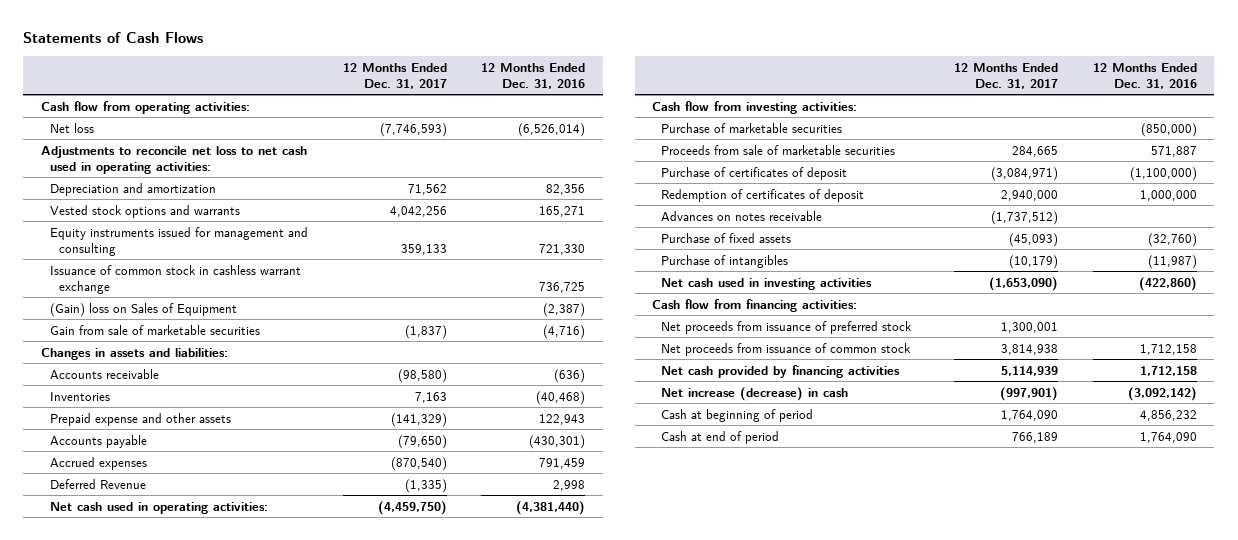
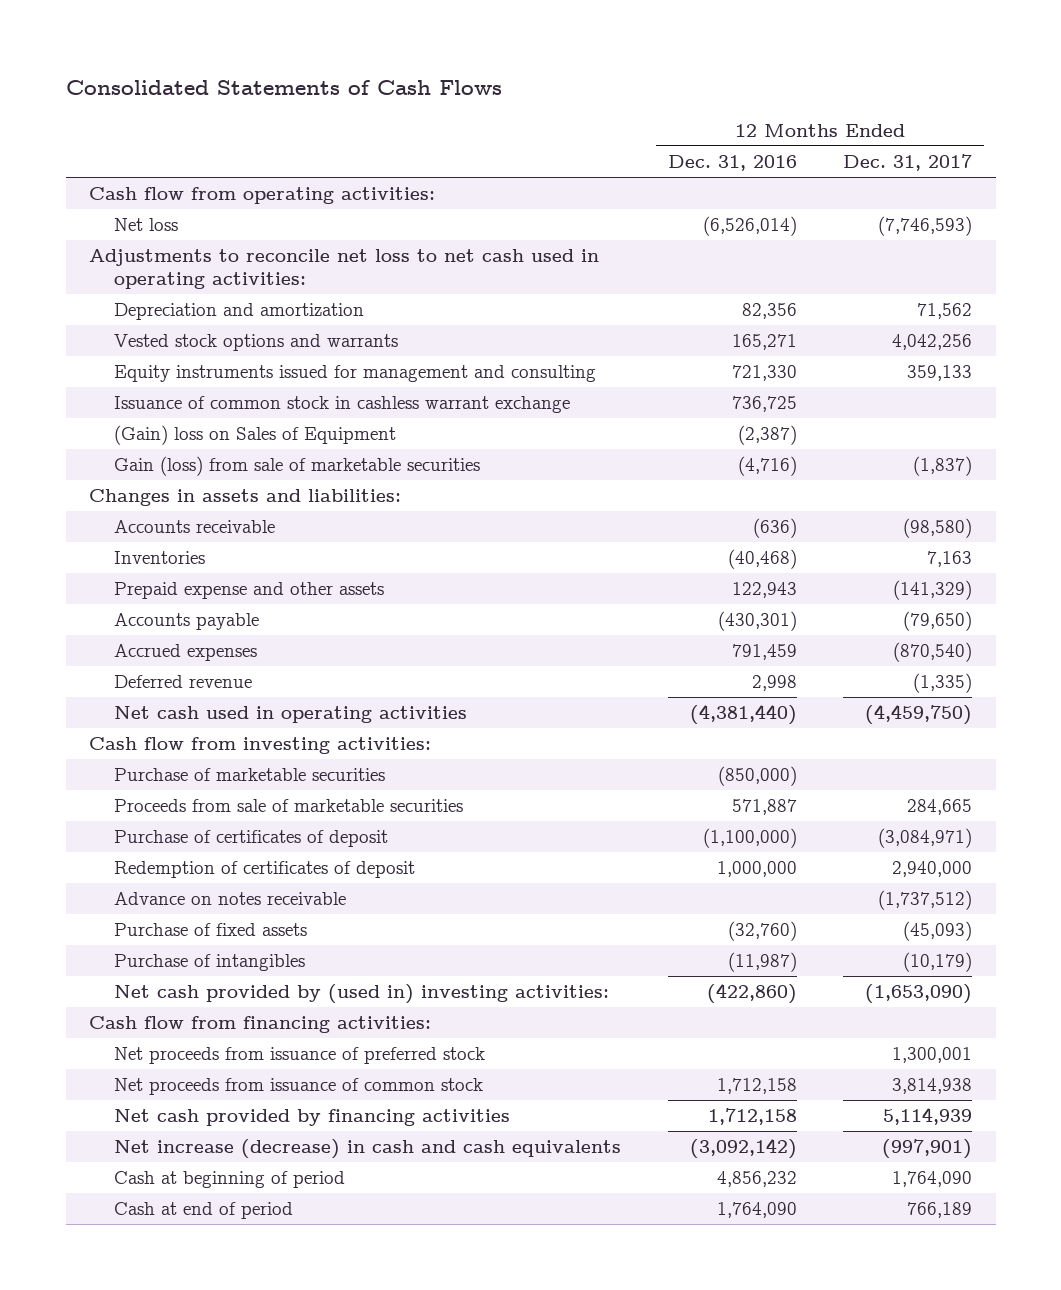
- Statements of Cash Flows
+ Consolidated Statements of Cash Flows
- | 12 Months Ended Dec. 31, 2017 | 12 Months Ended Dec. 31, 2016
+ | 12 Months Ended Dec. 31, 2016 | 12 Months Ended Dec. 31, 2017
- Gain from sale of marketable securities | (1,837) | (4,716)
+ Gain (loss) from sale of marketable securities | (4,716) | (1,837)
- Deferred Revenue | (1,335) | 2,998
- Net cash used in operating activities: | (4,459,750) | (4,381,440)
+ Deferred revenue | 2,998 | (1,335)
+ Net cash used in operating activities | (4,381,440) | (4,459,750)
- Advances on notes receivable | (1,737,512) |
+ Advance on notes receivable | | (1,737,512)
- Net cash used in investing activities | (1,653,090) | (422,860)
+ Net cash provided by (used in) investing activities: | (422,860) | (1,653,090)
- Net increase (decrease) in cash | (997,901) | (3,092,142)
+ Net increase (decrease) in cash and cash equivalents | (3,092,142) | (997,901)

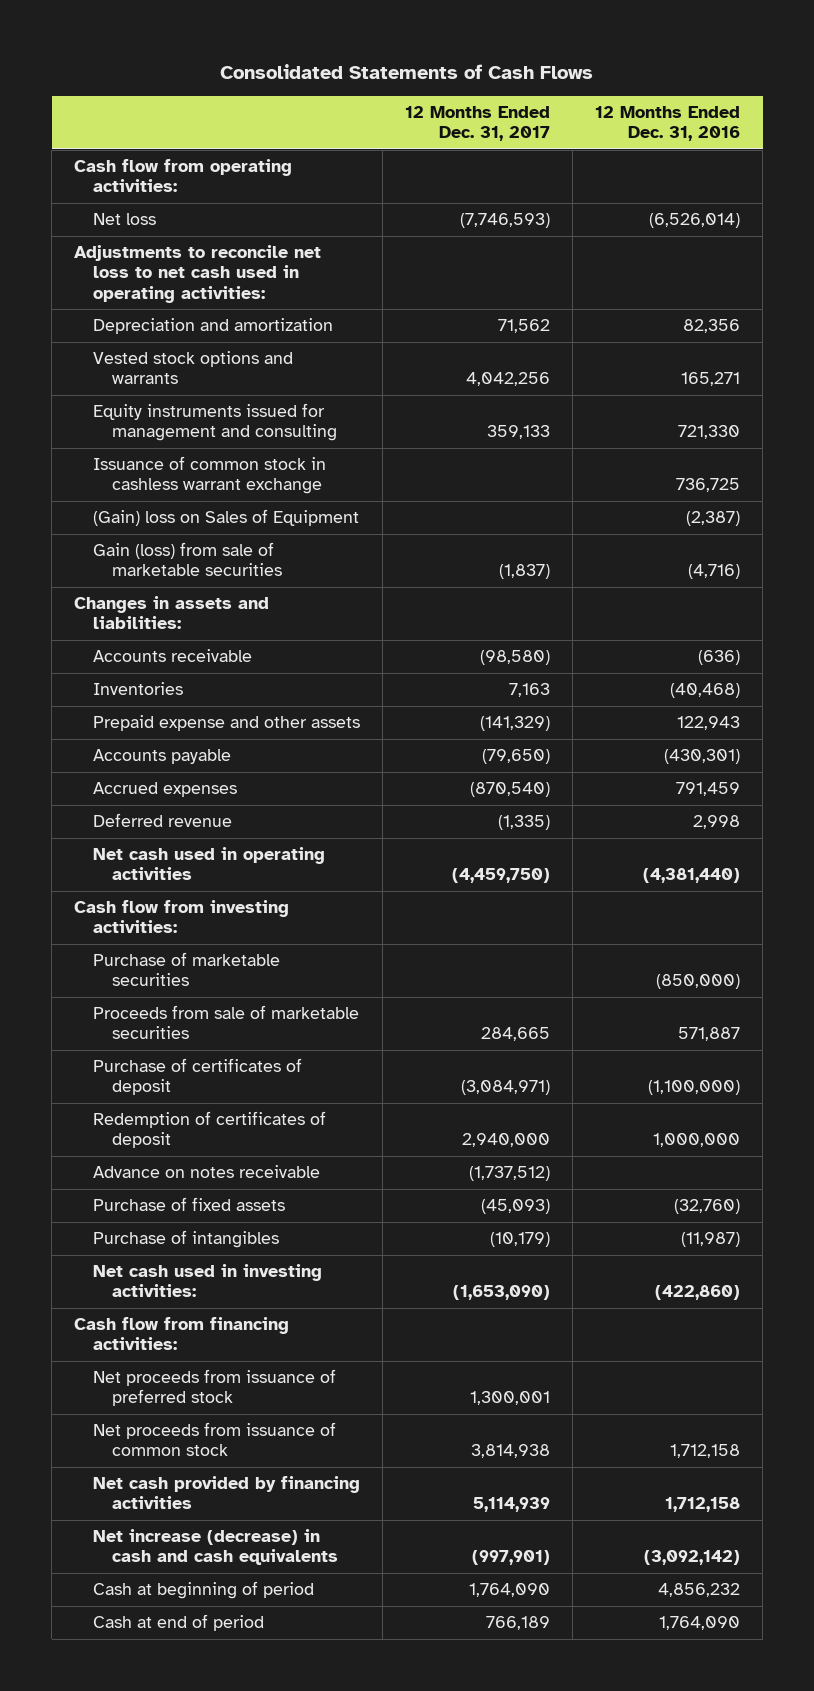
- | 12 Months Ended Dec. 31, 2016 | 12 Months Ended Dec. 31, 2017
+ | 12 Months Ended Dec. 31, 2017 | 12 Months Ended Dec. 31, 2016
- Net cash provided by (used in) investing activities: | (422,860) | (1,653,090)
+ Net cash used in investing activities: | (1,653,090) | (422,860)

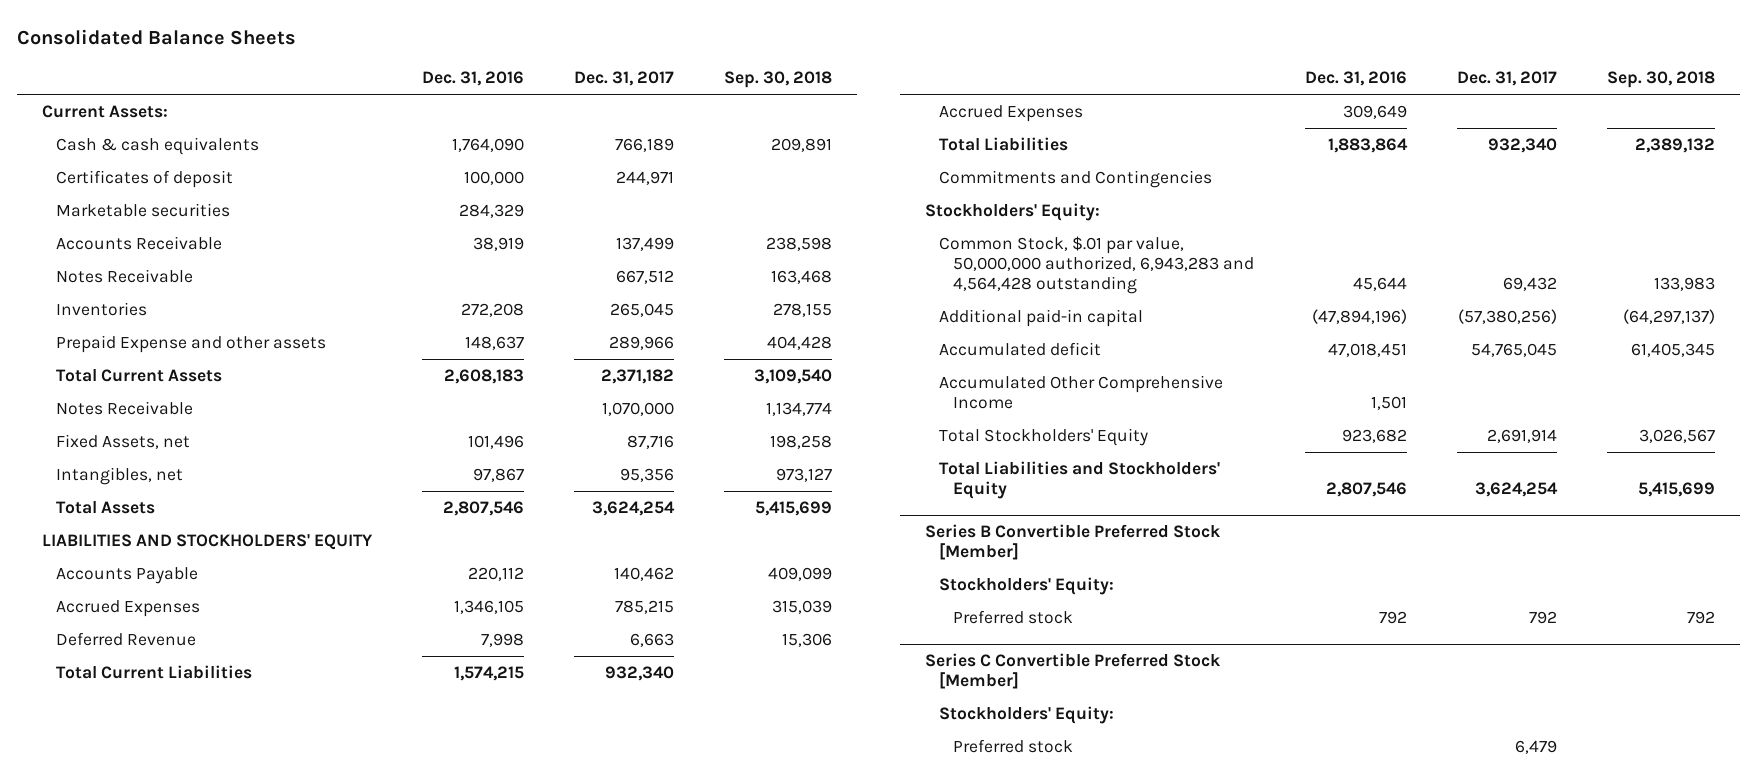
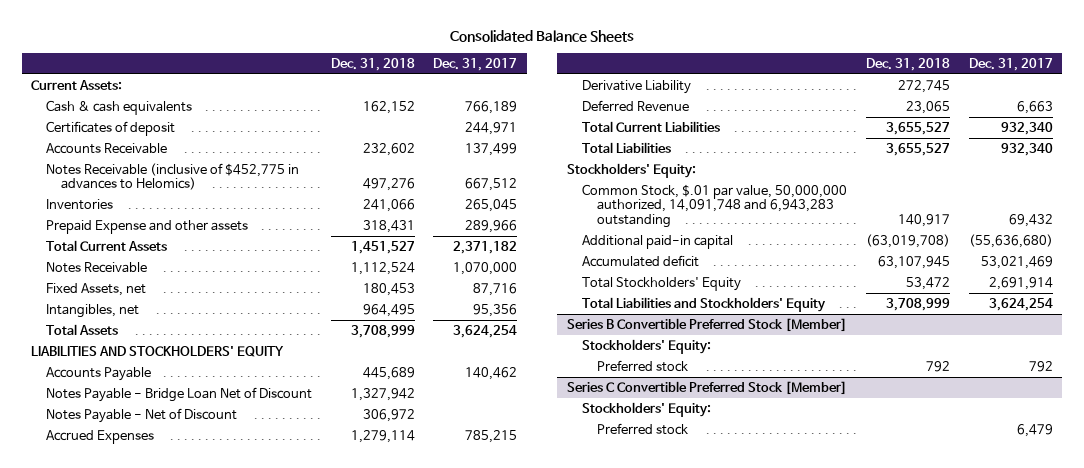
- | Dec. 31, 2016 | Dec. 31, 2017 | Sep. 30, 2018
+ | Dec. 31, 2018 | Dec. 31, 2017
- Marketable securities | 284,329 | |
- Notes Receivable | | 667,512 | 163,468
+ Notes Receivable (inclusive of $452,775 in advances to Helomics) | 497,276 | 667,512
+ Notes Payable - Bridge Loan Net of Discount | 1,327,942 |
+ Notes Payable - Net of Discount | 306,972 |
+ Derivative Liability | 272,745 |
- Accrued Expenses | 309,649 | |
- Commitments and Contingencies
- Common Stock, $.01 par value, 50,000,000 authorized, 6,943,283 and 4,564,428 outstanding | 45,644 | 69,432 | 133,983
- Additional paid-in capital | (47,894,196) | (57,380,256) | (64,297,137)
- Accumulated deficit | 47,018,451 | 54,765,045 | 61,405,345
- Accumulated Other Comprehensive Income | 1,501 | |
+ Common Stock, $.01 par value, 50,000,000 authorized, 14,091,748 and 6,943,283 outstanding | 140,917 | 69,432
+ Additional paid-in capital | (63,019,708) | (55,636,680)
+ Accumulated deficit | 63,107,945 | 53,021,469

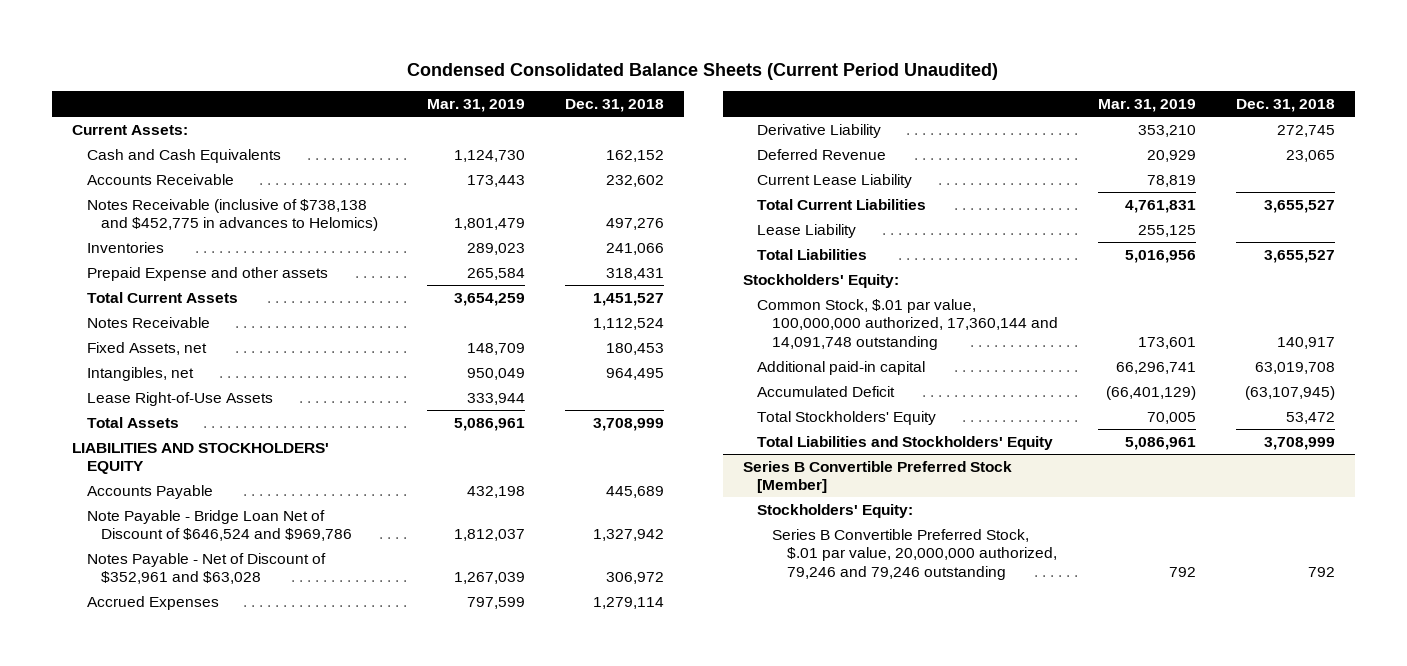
- Consolidated Balance Sheets
+ Condensed Consolidated Balance Sheets (Current Period Unaudited)
- | Dec. 31, 2018 | Dec. 31, 2017
+ | Mar. 31, 2019 | Dec. 31, 2018
- Cash & cash equivalents | 162,152 | 766,189
- Certificates of deposit | | 244,971
+ Cash and Cash Equivalents | 1,124,730 | 162,152
- Notes Receivable (inclusive of $452,775 in advances to Helomics) | 497,276 | 667,512
+ Notes Receivable (inclusive of $738,138 and $452,775 in advances to Helomics) | 1,801,479 | 497,276
+ Lease Right-of-Use Assets | 333,944 |
- Notes Payable - Bridge Loan Net of Discount | 1,327,942 |
- Notes Payable - Net of Discount | 306,972 |
+ Note Payable - Bridge Loan Net of Discount of $646,524 and $969,786 | 1,812,037 | 1,327,942
+ Notes Payable - Net of Discount of $352,961 and $63,028 | 1,267,039 | 306,972
+ Current Lease Liability | 78,819 |
+ Lease Liability | 255,125 |
- Common Stock, $.01 par value, 50,000,000 authorized, 14,091,748 and 6,943,283 outstanding | 140,917 | 69,432
- Additional paid-in capital | (63,019,708) | (55,636,680)
- Accumulated deficit | 63,107,945 | 53,021,469
+ Common Stock, $.01 par value, 100,000,000 authorized, 17,360,144 and 14,091,748 outstanding | 173,601 | 140,917
+ Additional paid-in capital | 66,296,741 | 63,019,708
+ Accumulated Deficit | (66,401,129) | (63,107,945)
@ Series B Convertible Preferred Stock [Member]
- Preferred stock | 792 | 792
- Series C Convertible Preferred Stock [Member]
- Stockholders' Equity:
- Preferred stock | | 6,479
@ Series B Convertible Preferred Stock [Member]
+ Series B Convertible Preferred Stock, $.01 par value, 20,000,000 authorized, 79,246 and 79,246 outstanding | 792 | 792

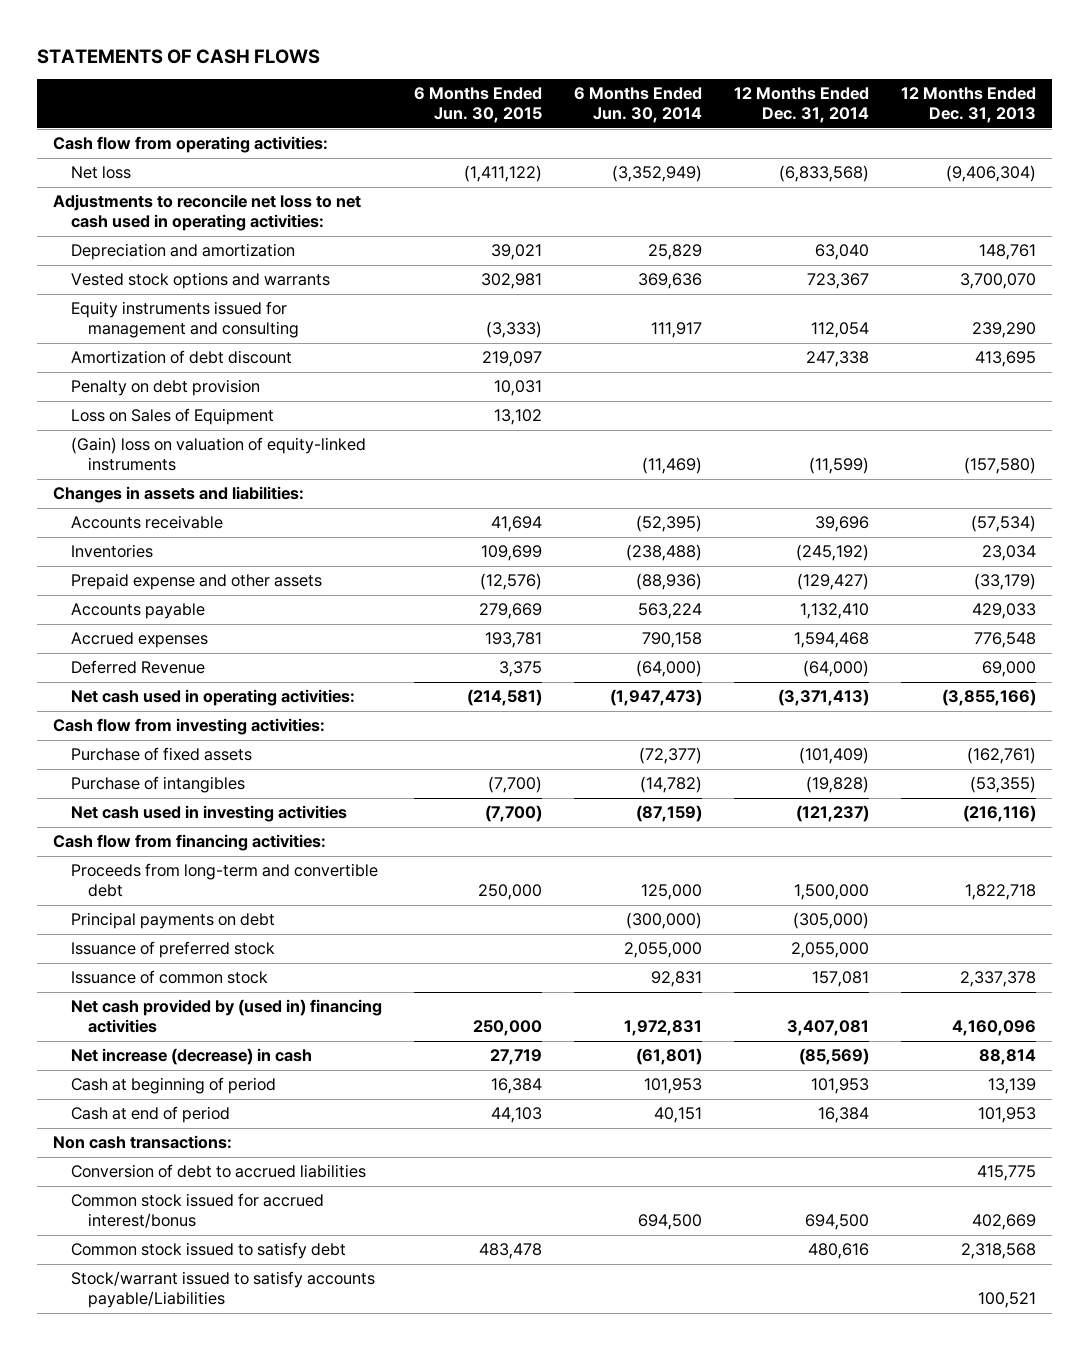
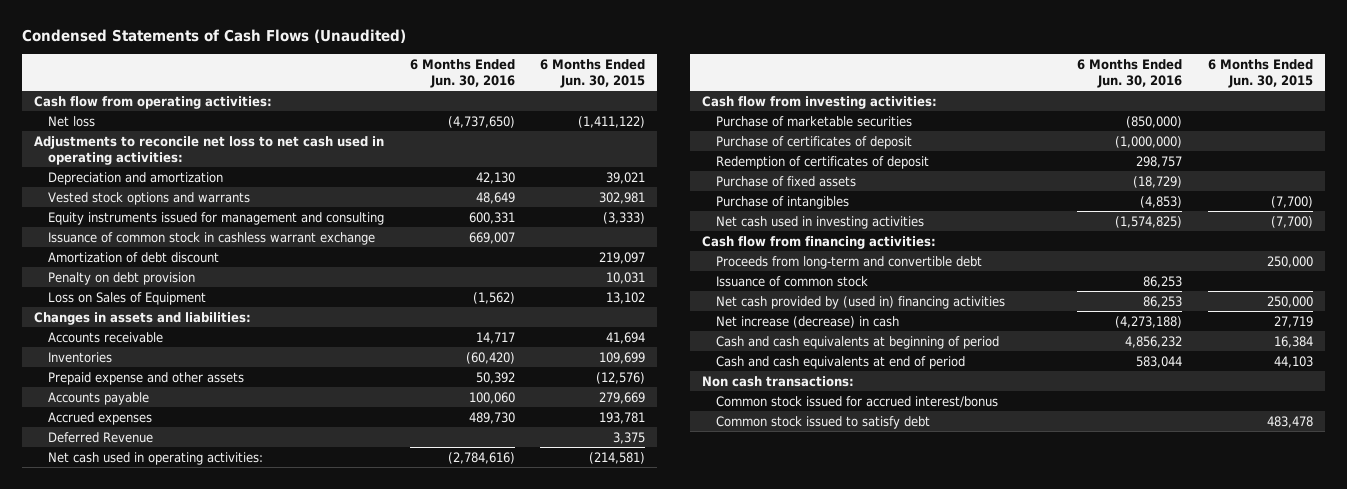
- STATEMENTS OF CASH FLOWS
+ Condensed Statements of Cash Flows (Unaudited)
- | 6 Months Ended Jun. 30, 2015 | 6 Months Ended Jun. 30, 2014 | 12 Months Ended Dec. 31, 2014 | 12 Months Ended Dec. 31, 2013
+ | 6 Months Ended Jun. 30, 2016 | 6 Months Ended Jun. 30, 2015
+ Issuance of common stock in cashless warrant exchange | 669,007 |
- (Gain) loss on valuation of equity-linked instruments | | (11,469) | (11,599) | (157,580)
+ Purchase of marketable securities | (850,000) |
+ Purchase of certificates of deposit | (1,000,000) |
+ Redemption of certificates of deposit | 298,757 |
- Principal payments on debt | | (300,000) | (305,000) |
- Issuance of preferred stock | | 2,055,000 | 2,055,000 |
- Cash at beginning of period | 16,384 | 101,953 | 101,953 | 13,139
- Cash at end of period | 44,103 | 40,151 | 16,384 | 101,953
+ Cash and cash equivalents at beginning of period | 4,856,232 | 16,384
+ Cash and cash equivalents at end of period | 583,044 | 44,103
- Conversion of debt to accrued liabilities | | | | 415,775
- Stock/warrant issued to satisfy accounts payable/Liabilities | | | | 100,521

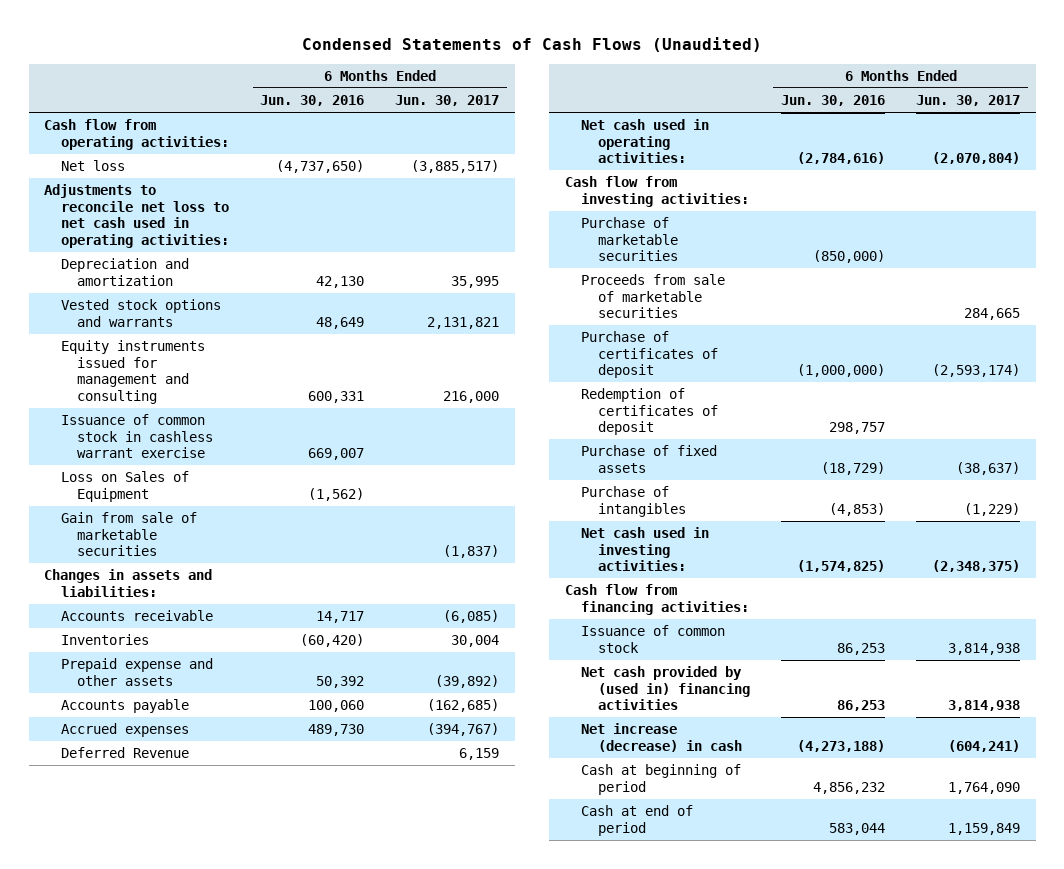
- | 6 Months Ended Jun. 30, 2016 | 6 Months Ended Jun. 30, 2015
+ | 6 Months Ended Jun. 30, 2016 | 6 Months Ended Jun. 30, 2017
- Issuance of common stock in cashless warrant exchange | 669,007 |
- Amortization of debt discount | | 219,097
- Penalty on debt provision | | 10,031
+ Issuance of common stock in cashless warrant exercise | 669,007 |
+ Gain from sale of marketable securities | | (1,837)
+ Proceeds from sale of marketable securities | | 284,665
- Net cash used in investing activities | (1,574,825) | (7,700)
+ Net cash used in investing activities: | (1,574,825) | (2,348,375)
- Proceeds from long-term and convertible debt | | 250,000
- Cash and cash equivalents at beginning of period | 4,856,232 | 16,384
- Cash and cash equivalents at end of period | 583,044 | 44,103
- Non cash transactions:
- Common stock issued for accrued interest/bonus
- Common stock issued to satisfy debt | | 483,478
+ Cash at beginning of period | 4,856,232 | 1,764,090
+ Cash at end of period | 583,044 | 1,159,849

